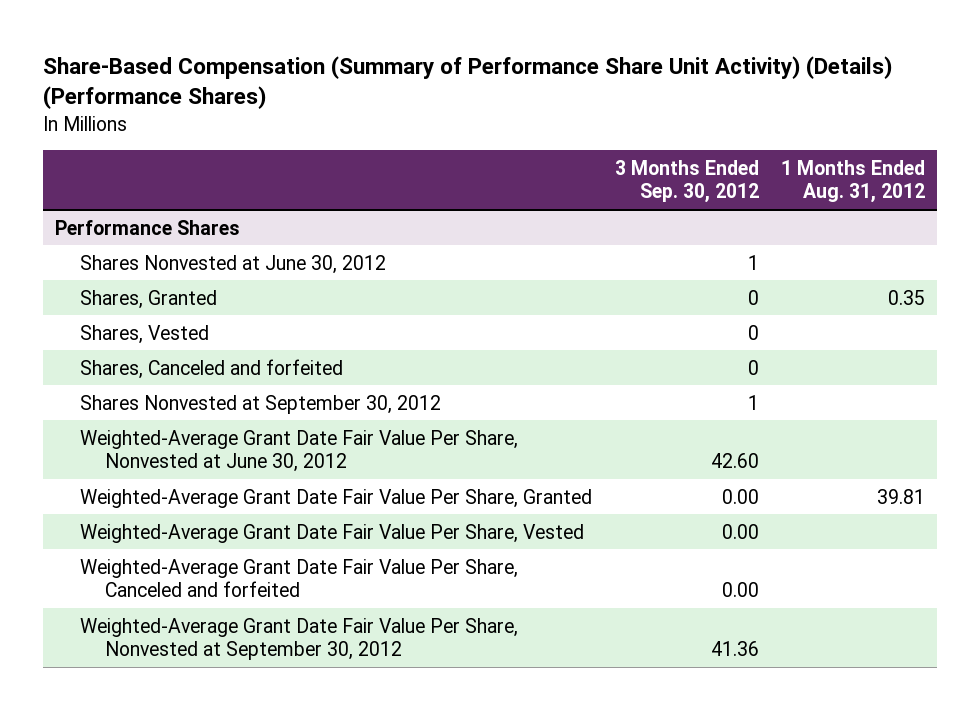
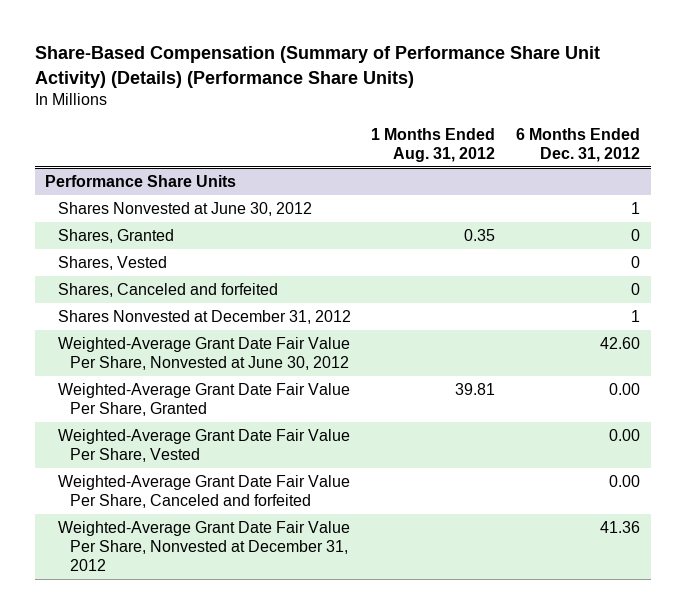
- Share-Based Compensation (Summary of Performance Share Unit Activity) (Details) (Performance Shares)
+ Share-Based Compensation (Summary of Performance Share Unit Activity) (Details) (Performance Share Units)
- | 3 Months Ended Sep. 30, 2012 | 1 Months Ended Aug. 31, 2012
+ | 1 Months Ended Aug. 31, 2012 | 6 Months Ended Dec. 31, 2012
- Performance Shares
+ Performance Share Units
- Shares Nonvested at September 30, 2012 | 1 |
+ Shares Nonvested at December 31, 2012 | | 1
- Weighted-Average Grant Date Fair Value Per Share, Nonvested at September 30, 2012 | 41.36 |
+ Weighted-Average Grant Date Fair Value Per Share, Nonvested at December 31, 2012 | | 41.36

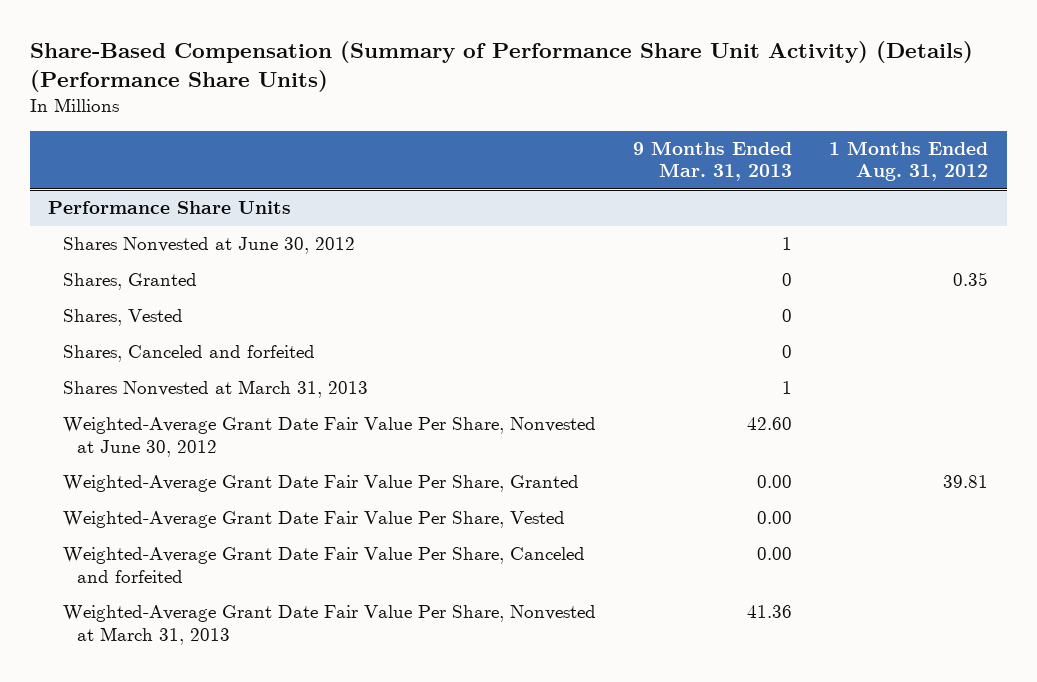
- | 1 Months Ended Aug. 31, 2012 | 6 Months Ended Dec. 31, 2012
+ | 9 Months Ended Mar. 31, 2013 | 1 Months Ended Aug. 31, 2012
@ Performance Share Units
- Shares Nonvested at December 31, 2012 | | 1
+ Shares Nonvested at March 31, 2013 | 1 |
- Weighted-Average Grant Date Fair Value Per Share, Nonvested at December 31, 2012 | | 41.36
+ Weighted-Average Grant Date Fair Value Per Share, Nonvested at March 31, 2013 | 41.36 |

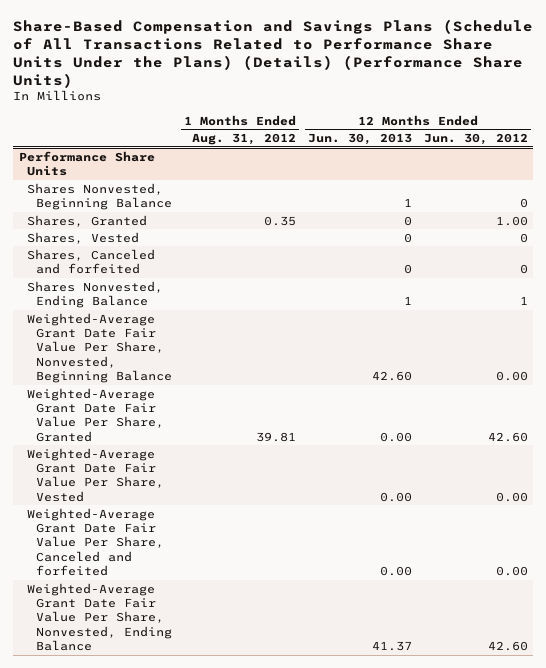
- Share-Based Compensation (Summary of Performance Share Unit Activity) (Details) (Performance Share Units)
+ Share-Based Compensation and Savings Plans (Schedule of All Transactions Related to Performance Share Units Under the Plans) (Details) (Performance Share Units)
- | 9 Months Ended Mar. 31, 2013 | 1 Months Ended Aug. 31, 2012
+ | 1 Months Ended Aug. 31, 2012 | 12 Months Ended Jun. 30, 2013 | 12 Months Ended Jun. 30, 2012
@ Performance Share Units
- Shares Nonvested at June 30, 2012 | 1 |
+ Shares Nonvested, Beginning Balance | | 1 | 0
- Shares Nonvested at March 31, 2013 | 1 |
- Weighted-Average Grant Date Fair Value Per Share, Nonvested at June 30, 2012 | 42.60 |
+ Shares Nonvested, Ending Balance | | 1 | 1
+ Weighted-Average Grant Date Fair Value Per Share, Nonvested, Beginning Balance | | 42.60 | 0.00
- Weighted-Average Grant Date Fair Value Per Share, Nonvested at March 31, 2013 | 41.36 |
+ Weighted-Average Grant Date Fair Value Per Share, Nonvested, Ending Balance | | 41.37 | 42.60

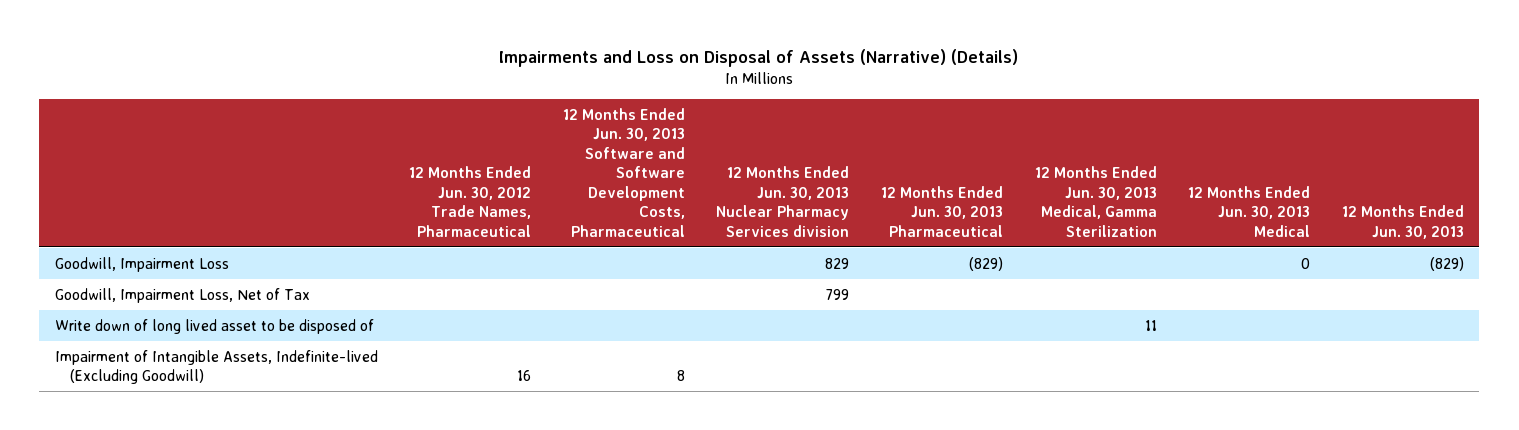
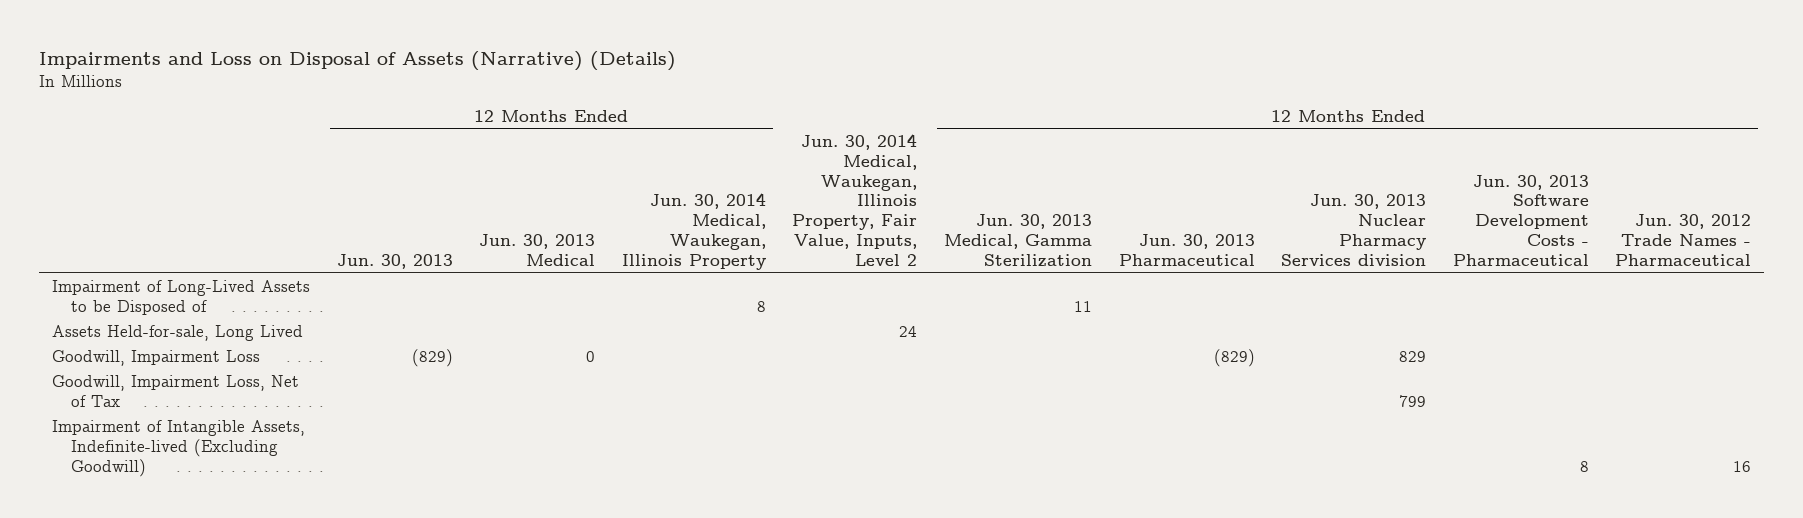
- | 12 Months Ended Jun. 30, 2012 Trade Names, Pharmaceutical | 12 Months Ended Jun. 30, 2013 Software and Software Development Costs, Pharmaceutical | 12 Months Ended Jun. 30, 2013 Nuclear Pharmacy Services division | 12 Months Ended Jun. 30, 2013 Pharmaceutical | 12 Months Ended Jun. 30, 2013 Medical, Gamma Sterilization | 12 Months Ended Jun. 30, 2013 Medical | 12 Months Ended Jun. 30, 2013
+ | 12 Months Ended Jun. 30, 2013 | 12 Months Ended Jun. 30, 2013 Medical | 12 Months Ended Jun. 30, 2014 Medical, Waukegan, Illinois Property | Jun. 30, 2014 Medical, Waukegan, Illinois Property, Fair Value, Inputs, Level 2 | 12 Months Ended Jun. 30, 2013 Medical, Gamma Sterilization | 12 Months Ended Jun. 30, 2013 Pharmaceutical | 12 Months Ended Jun. 30, 2013 Nuclear Pharmacy Services division | 12 Months Ended Jun. 30, 2013 Software Development Costs - Pharmaceutical | 12 Months Ended Jun. 30, 2012 Trade Names - Pharmaceutical
+ Impairment of Long-Lived Assets to be Disposed of | | | 8 | | 11 | | | |
+ Assets Held-for-sale, Long Lived | | | | 24 | | | | |
- Write down of long lived asset to be disposed of | | | | | 11 | |

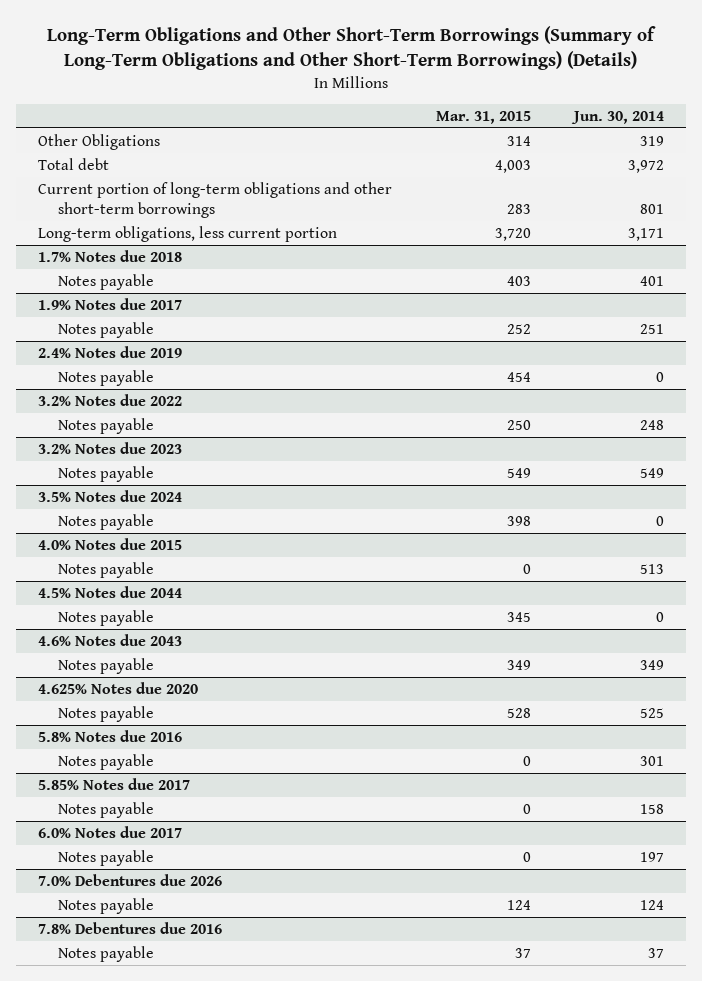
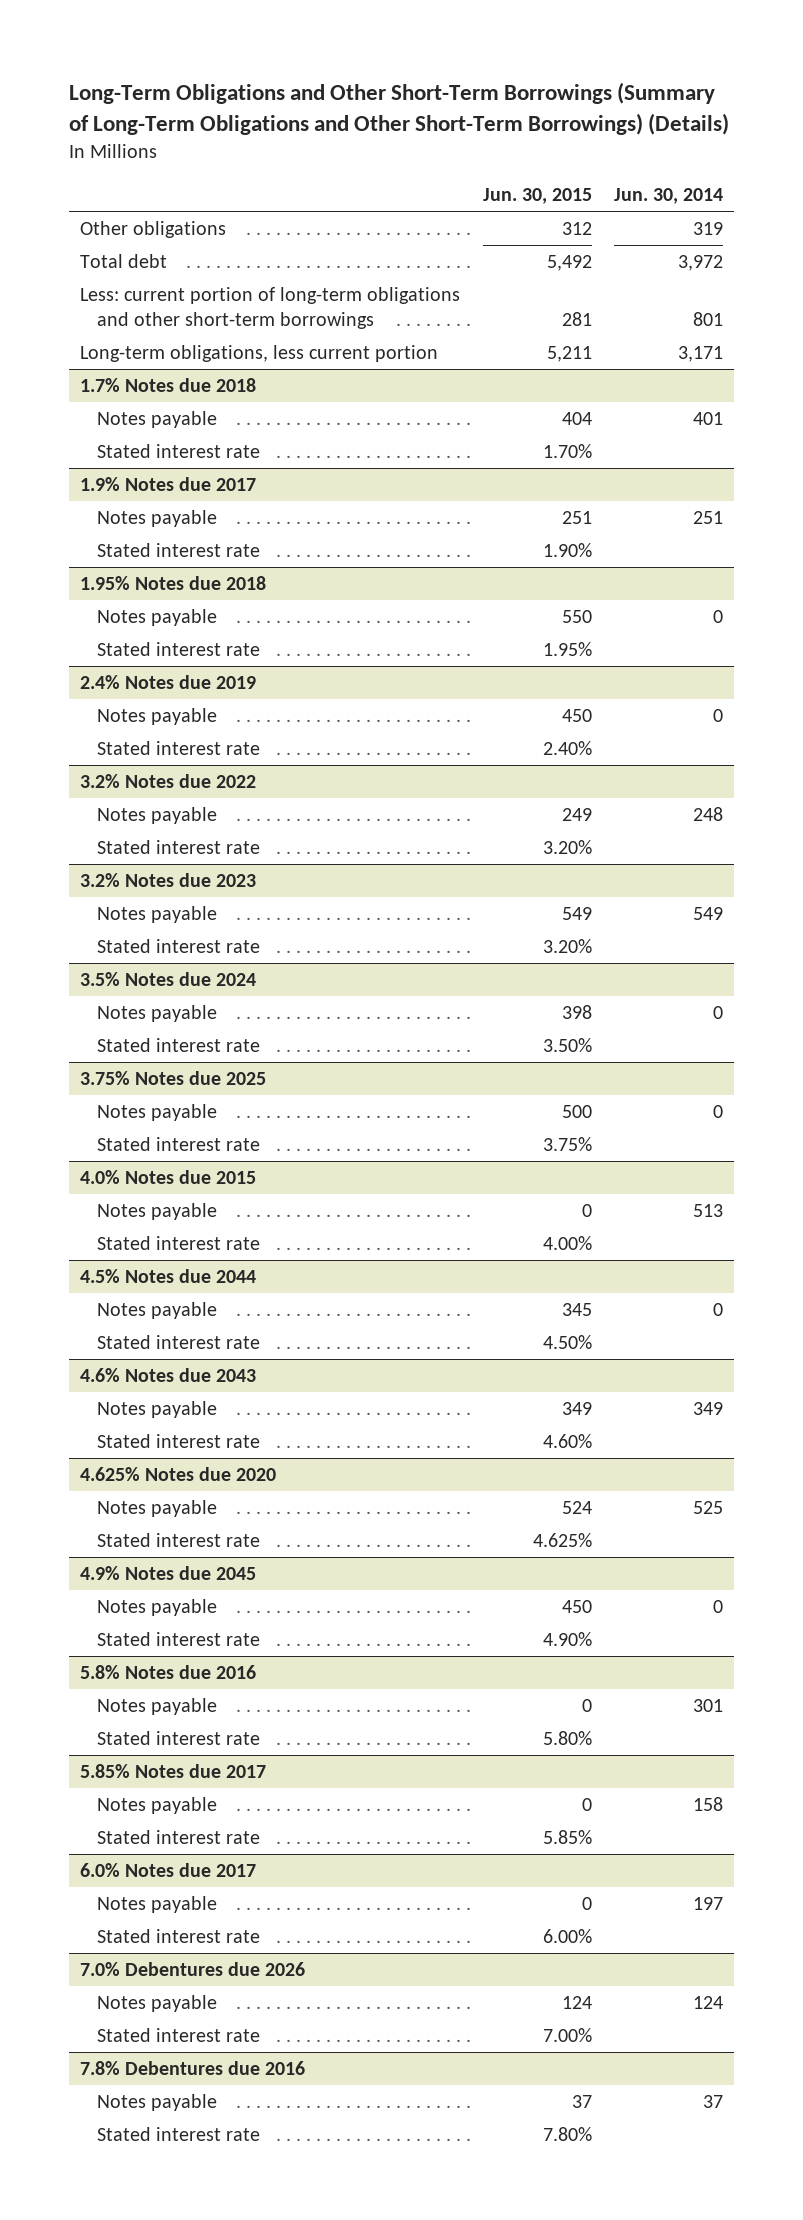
- | Mar. 31, 2015 | Jun. 30, 2014
+ | Jun. 30, 2015 | Jun. 30, 2014
- Other Obligations | 314 | 319
+ Other obligations | 312 | 319
- Current portion of long-term obligations and other short-term borrowings | 283 | 801
+ Less: current portion of long-term obligations and other short-term borrowings | 281 | 801
@ 1.7% Notes due 2018
+ Stated interest rate | 1.70% |
@ 1.9% Notes due 2017
+ Stated interest rate | 1.90% |
+ 1.95% Notes due 2018
+ Notes payable | 550 | 0
+ Stated interest rate | 1.95% |
@ 2.4% Notes due 2019
+ Stated interest rate | 2.40% |
@ 3.2% Notes due 2022
+ Stated interest rate | 3.20% |
@ 3.2% Notes due 2023
+ Stated interest rate | 3.20% |
@ 3.5% Notes due 2024
+ Stated interest rate | 3.50% |
+ 3.75% Notes due 2025
+ Notes payable | 500 | 0
+ Stated interest rate | 3.75% |
@ 4.0% Notes due 2015
+ Stated interest rate | 4.00% |
@ 4.5% Notes due 2044
+ Stated interest rate | 4.50% |
@ 4.6% Notes due 2043
+ Stated interest rate | 4.60% |
@ 4.625% Notes due 2020
+ Stated interest rate | 4.625% |
+ 4.9% Notes due 2045
+ Notes payable | 450 | 0
+ Stated interest rate | 4.90% |
@ 5.8% Notes due 2016
+ Stated interest rate | 5.80% |
@ 5.85% Notes due 2017
+ Stated interest rate | 5.85% |
@ 6.0% Notes due 2017
+ Stated interest rate | 6.00% |
@ 7.0% Debentures due 2026
+ Stated interest rate | 7.00% |
@ 7.8% Debentures due 2016
+ Stated interest rate | 7.80% |

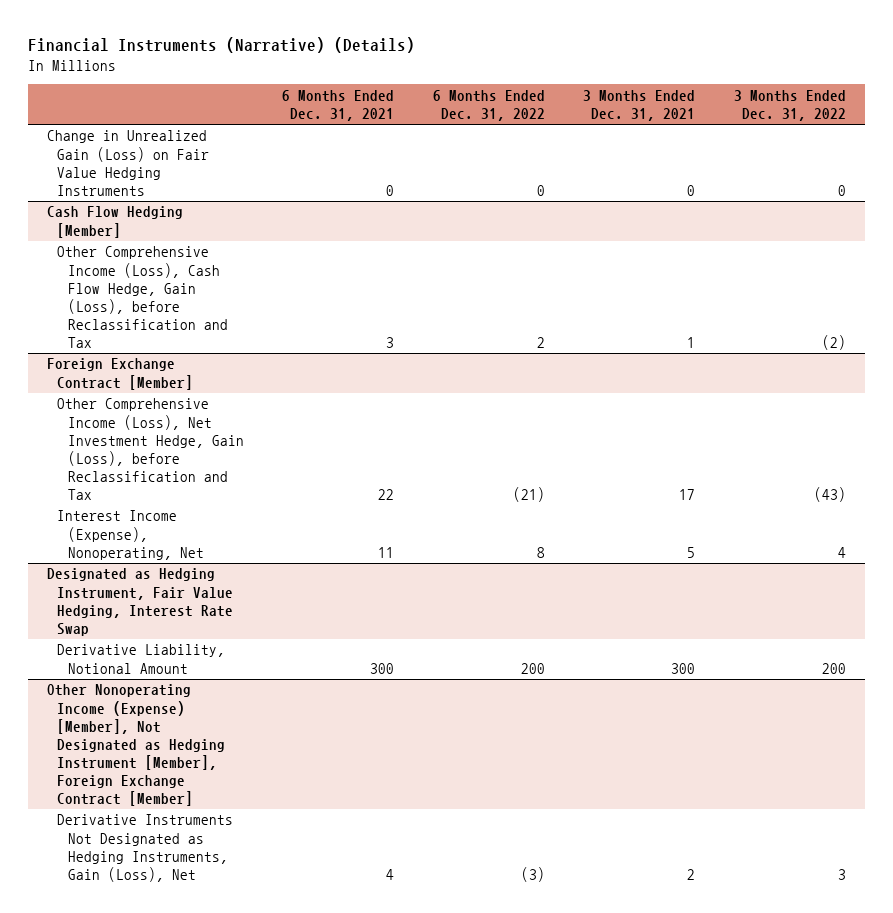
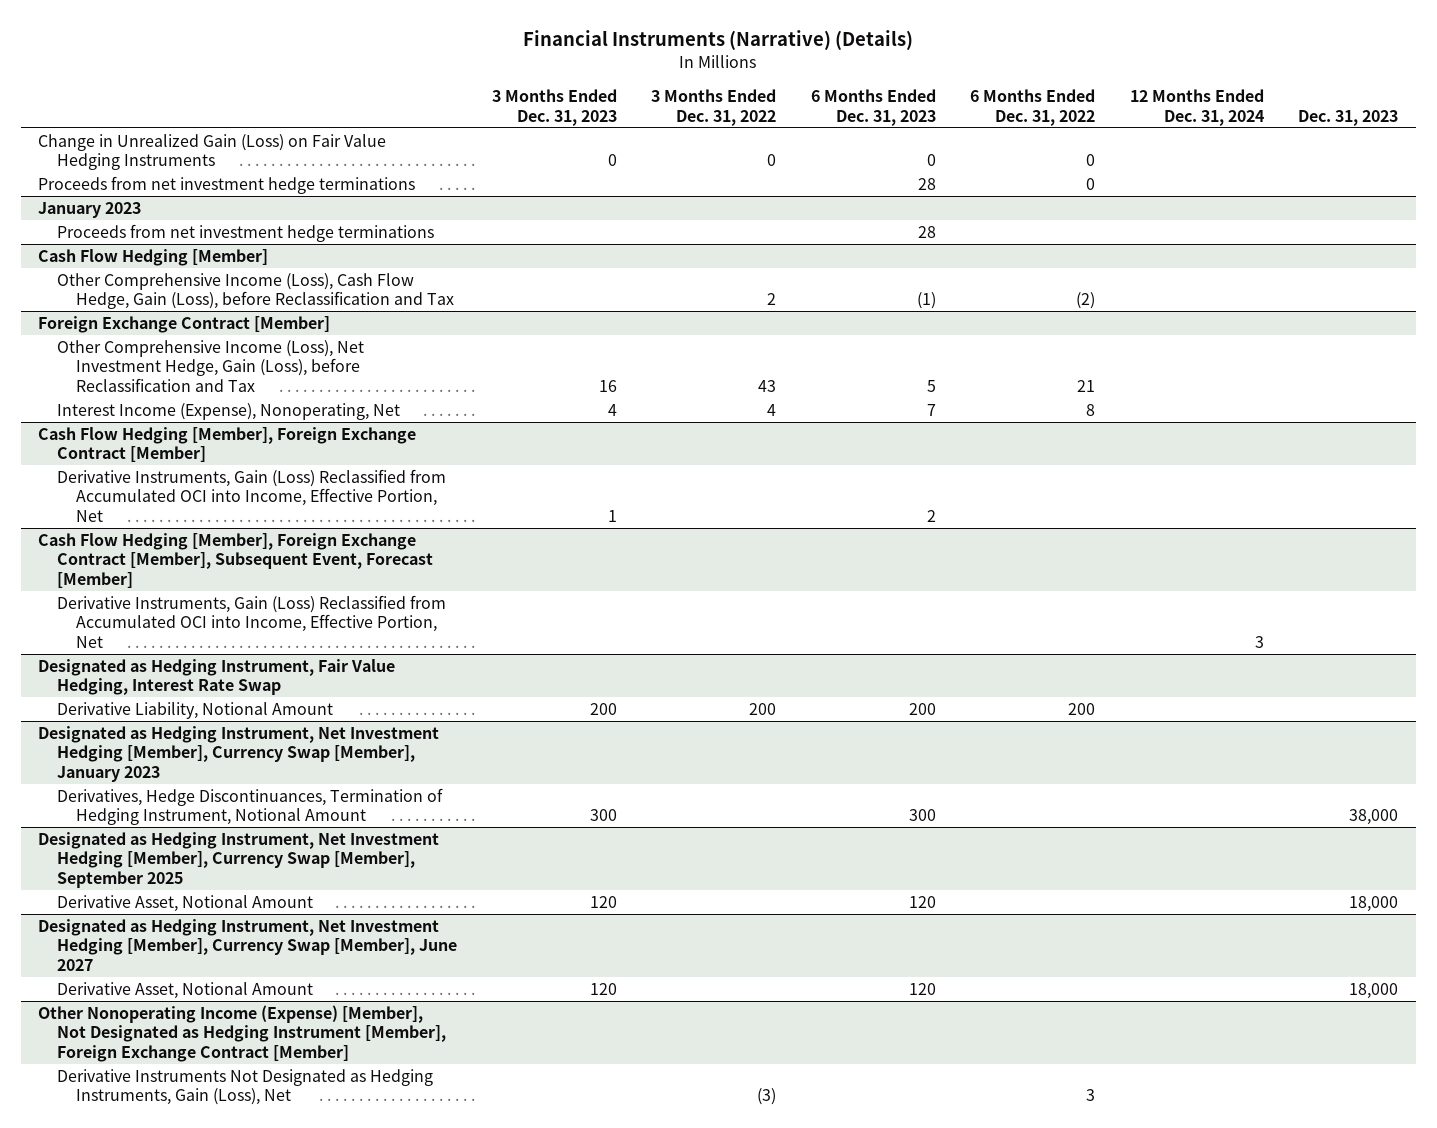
- | 6 Months Ended Dec. 31, 2021 | 6 Months Ended Dec. 31, 2022 | 3 Months Ended Dec. 31, 2021 | 3 Months Ended Dec. 31, 2022
+ | 3 Months Ended Dec. 31, 2023 | 3 Months Ended Dec. 31, 2022 | 6 Months Ended Dec. 31, 2023 | 6 Months Ended Dec. 31, 2022 | 12 Months Ended Dec. 31, 2024 | Dec. 31, 2023
+ Proceeds from net investment hedge terminations | | | 28 | 0 | |
+ January 2023
+ Proceeds from net investment hedge terminations | | | 28 | | |
@ Cash Flow Hedging [Member]
- Other Comprehensive Income (Loss), Cash Flow Hedge, Gain (Loss), before Reclassification and Tax | 3 | 2 | 1 | (2)
+ Other Comprehensive Income (Loss), Cash Flow Hedge, Gain (Loss), before Reclassification and Tax | | 2 | (1) | (2) | |
@ Foreign Exchange Contract [Member]
- Other Comprehensive Income (Loss), Net Investment Hedge, Gain (Loss), before Reclassification and Tax | 22 | (21) | 17 | (43)
+ Other Comprehensive Income (Loss), Net Investment Hedge, Gain (Loss), before Reclassification and Tax | 16 | 43 | 5 | 21 | |
+ Cash Flow Hedging [Member], Foreign Exchange Contract [Member]
+ Derivative Instruments, Gain (Loss) Reclassified from Accumulated OCI into Income, Effective Portion, Net | 1 | | 2 | | |
+ Cash Flow Hedging [Member], Foreign Exchange Contract [Member], Subsequent Event, Forecast [Member]
+ Derivative Instruments, Gain (Loss) Reclassified from Accumulated OCI into Income, Effective Portion, Net | | | | | 3 |
+ Designated as Hedging Instrument, Net Investment Hedging [Member], Currency Swap [Member], January 2023
+ Derivatives, Hedge Discontinuances, Termination of Hedging Instrument, Notional Amount | 300 | | 300 | | | 38,000
+ Designated as Hedging Instrument, Net Investment Hedging [Member], Currency Swap [Member], September 2025
+ Derivative Asset, Notional Amount | 120 | | 120 | | | 18,000
+ Designated as Hedging Instrument, Net Investment Hedging [Member], Currency Swap [Member], June 2027
+ Derivative Asset, Notional Amount | 120 | | 120 | | | 18,000
@ Other Nonoperating Income (Expense) [Member], Not Designated as Hedging Instrument [Member], Foreign Exchange Contract [Member]
- Derivative Instruments Not Designated as Hedging Instruments, Gain (Loss), Net | 4 | (3) | 2 | 3
+ Derivative Instruments Not Designated as Hedging Instruments, Gain (Loss), Net | | (3) | | 3 | |

